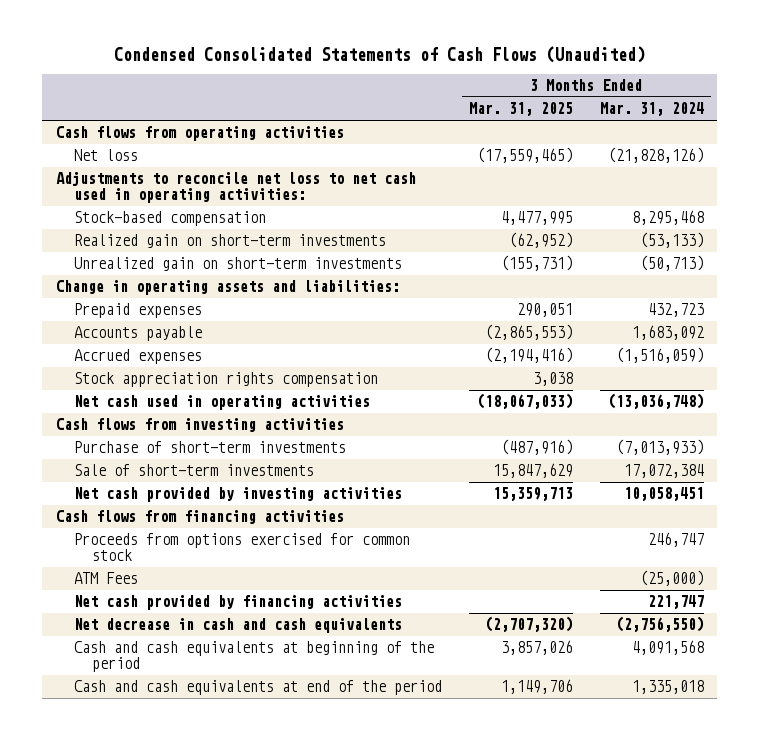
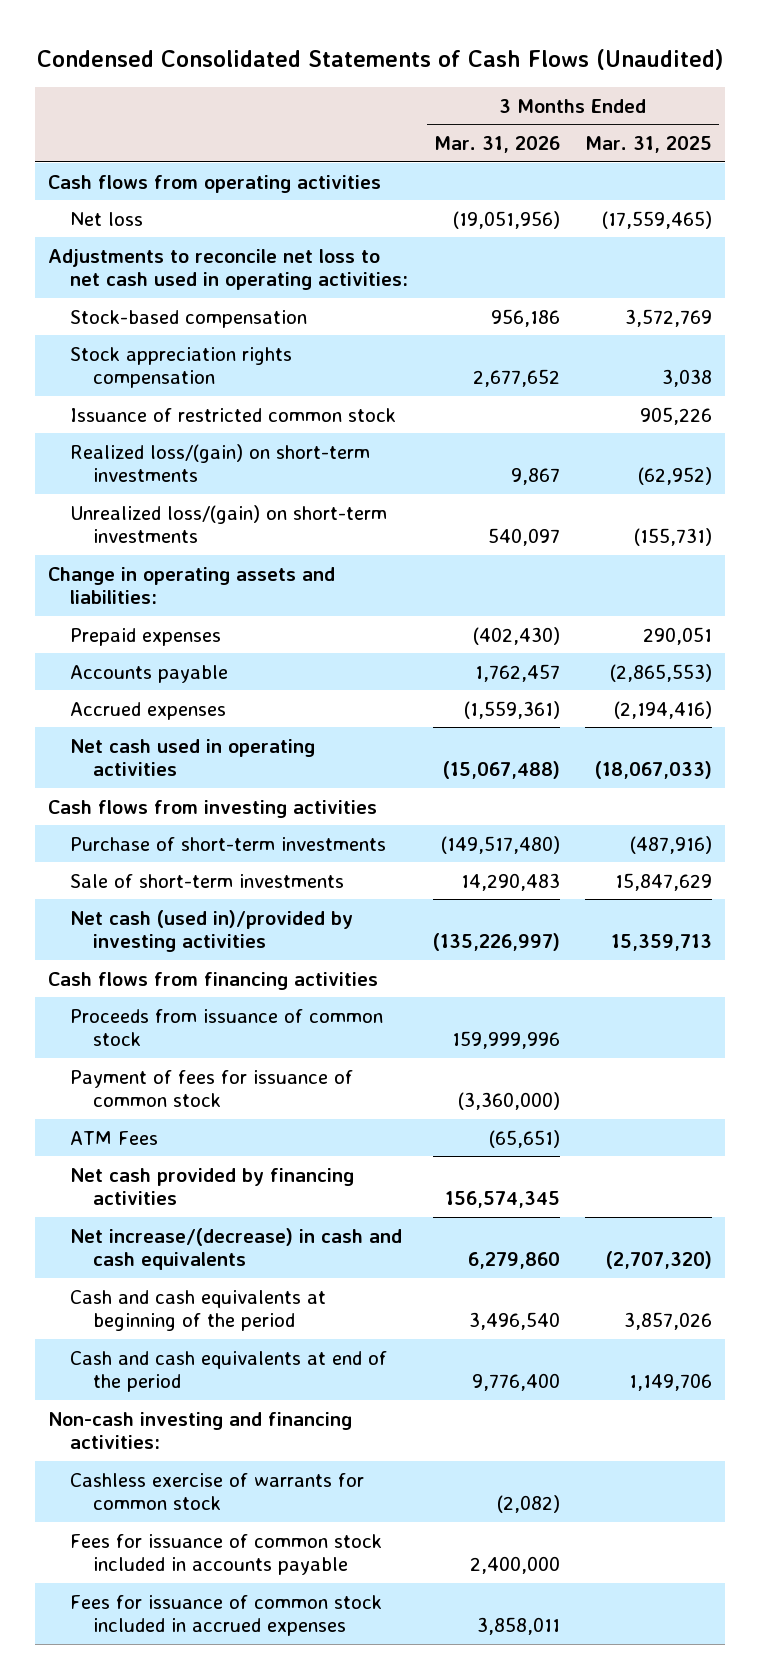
- | 3 Months Ended Mar. 31, 2025 | 3 Months Ended Mar. 31, 2024
+ | 3 Months Ended Mar. 31, 2026 | 3 Months Ended Mar. 31, 2025
- Stock-based compensation | 4,477,995 | 8,295,468
- Realized gain on short-term investments | (62,952) | (53,133)
- Unrealized gain on short-term investments | (155,731) | (50,713)
+ Stock-based compensation | 956,186 | 3,572,769
moved up: Stock appreciation rights compensation | 2,677,652 | 3,038
+ Issuance of restricted common stock | | 905,226
+ Realized loss/(gain) on short-term investments | 9,867 | (62,952)
+ Unrealized loss/(gain) on short-term investments | 540,097 | (155,731)
- Net cash provided by investing activities | 15,359,713 | 10,058,451
+ Net cash (used in)/provided by investing activities | (135,226,997) | 15,359,713
- Proceeds from options exercised for common stock | | 246,747
+ Proceeds from issuance of common stock | 159,999,996 |
+ Payment of fees for issuance of common stock | (3,360,000) |
- Net decrease in cash and cash equivalents | (2,707,320) | (2,756,550)
+ Net increase/(decrease) in cash and cash equivalents | 6,279,860 | (2,707,320)
+ Non-cash investing and financing activities:
+ Cashless exercise of warrants for common stock | (2,082) |
+ Fees for issuance of common stock included in accounts payable | 2,400,000 |
+ Fees for issuance of common stock included in accrued expenses | 3,858,011 |

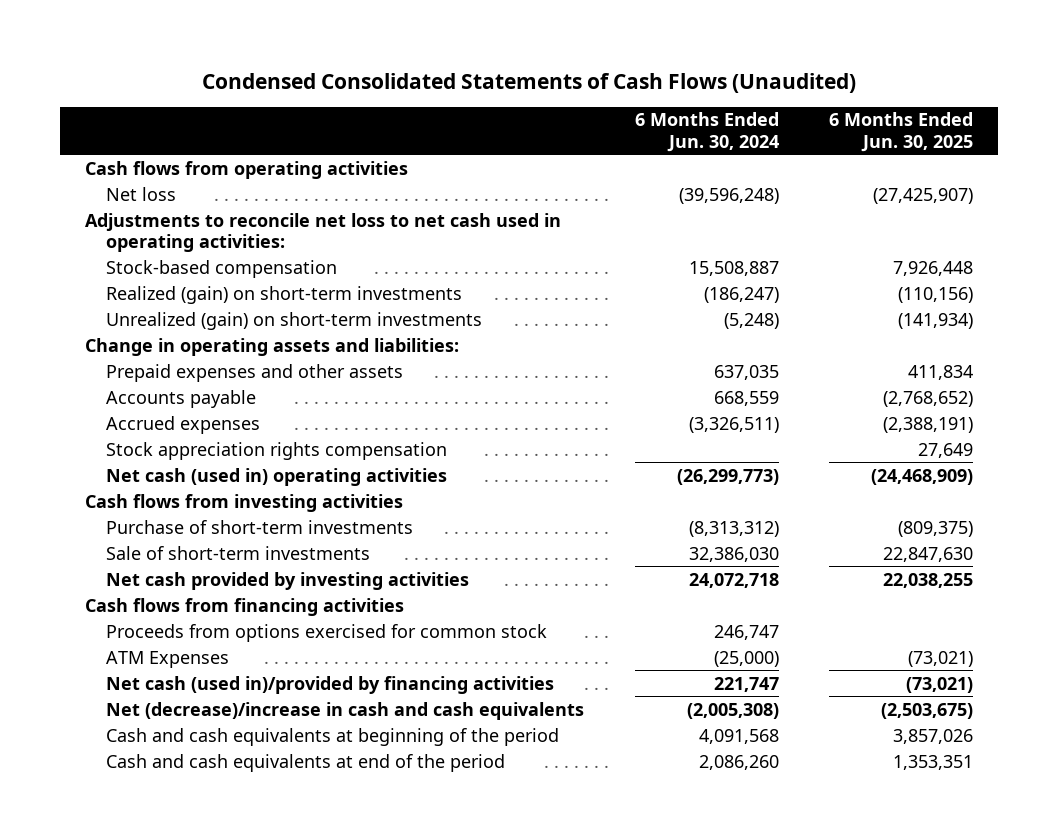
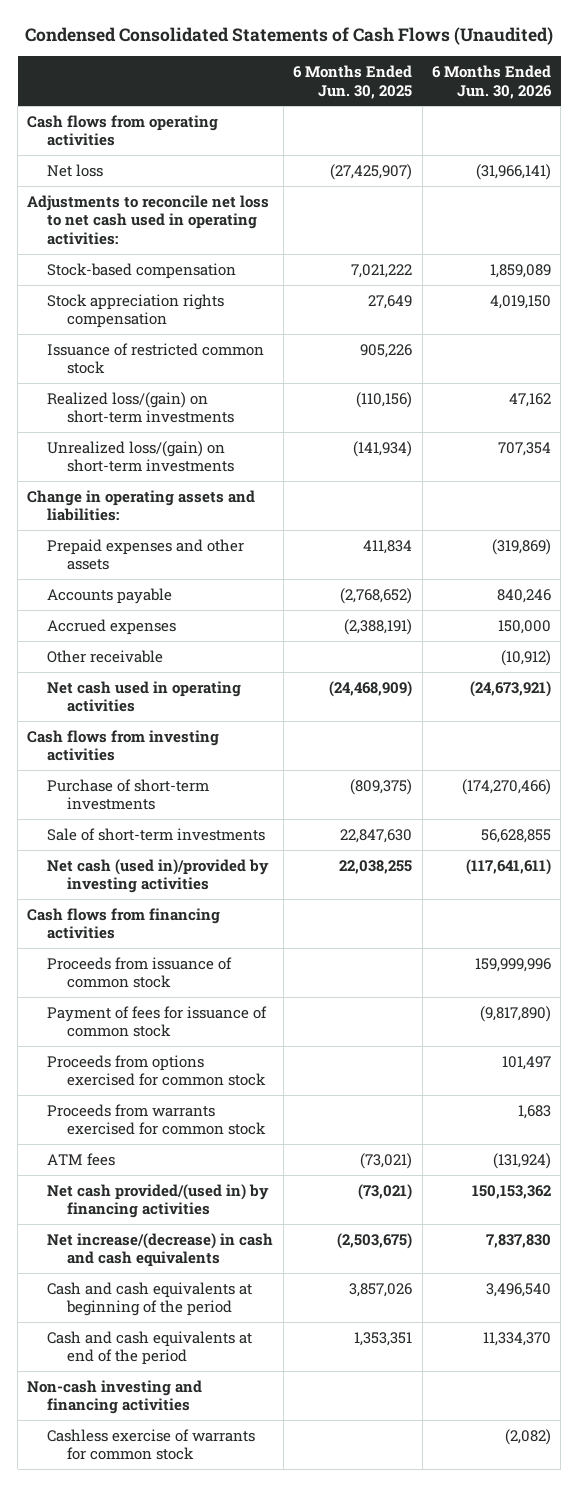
- | 6 Months Ended Jun. 30, 2024 | 6 Months Ended Jun. 30, 2025
+ | 6 Months Ended Jun. 30, 2025 | 6 Months Ended Jun. 30, 2026
- Stock-based compensation | 15,508,887 | 7,926,448
- Realized (gain) on short-term investments | (186,247) | (110,156)
- Unrealized (gain) on short-term investments | (5,248) | (141,934)
+ Stock-based compensation | 7,021,222 | 1,859,089
moved up: Stock appreciation rights compensation | 27,649 | 4,019,150
+ Issuance of restricted common stock | 905,226 |
+ Realized loss/(gain) on short-term investments | (110,156) | 47,162
+ Unrealized loss/(gain) on short-term investments | (141,934) | 707,354
- Net cash (used in) operating activities | (26,299,773) | (24,468,909)
+ Other receivable | | (10,912)
+ Net cash used in operating activities | (24,468,909) | (24,673,921)
- Net cash provided by investing activities | 24,072,718 | 22,038,255
+ Net cash (used in)/provided by investing activities | 22,038,255 | (117,641,611)
+ Proceeds from issuance of common stock | | 159,999,996
+ Payment of fees for issuance of common stock | | (9,817,890)
- ATM Expenses | (25,000) | (73,021)
- Net cash (used in)/provided by financing activities | 221,747 | (73,021)
- Net (decrease)/increase in cash and cash equivalents | (2,005,308) | (2,503,675)
+ Proceeds from warrants exercised for common stock | | 1,683
+ ATM fees | (73,021) | (131,924)
+ Net cash provided/(used in) by financing activities | (73,021) | 150,153,362
+ Net increase/(decrease) in cash and cash equivalents | (2,503,675) | 7,837,830
+ Non-cash investing and financing activities
+ Cashless exercise of warrants for common stock | | (2,082)

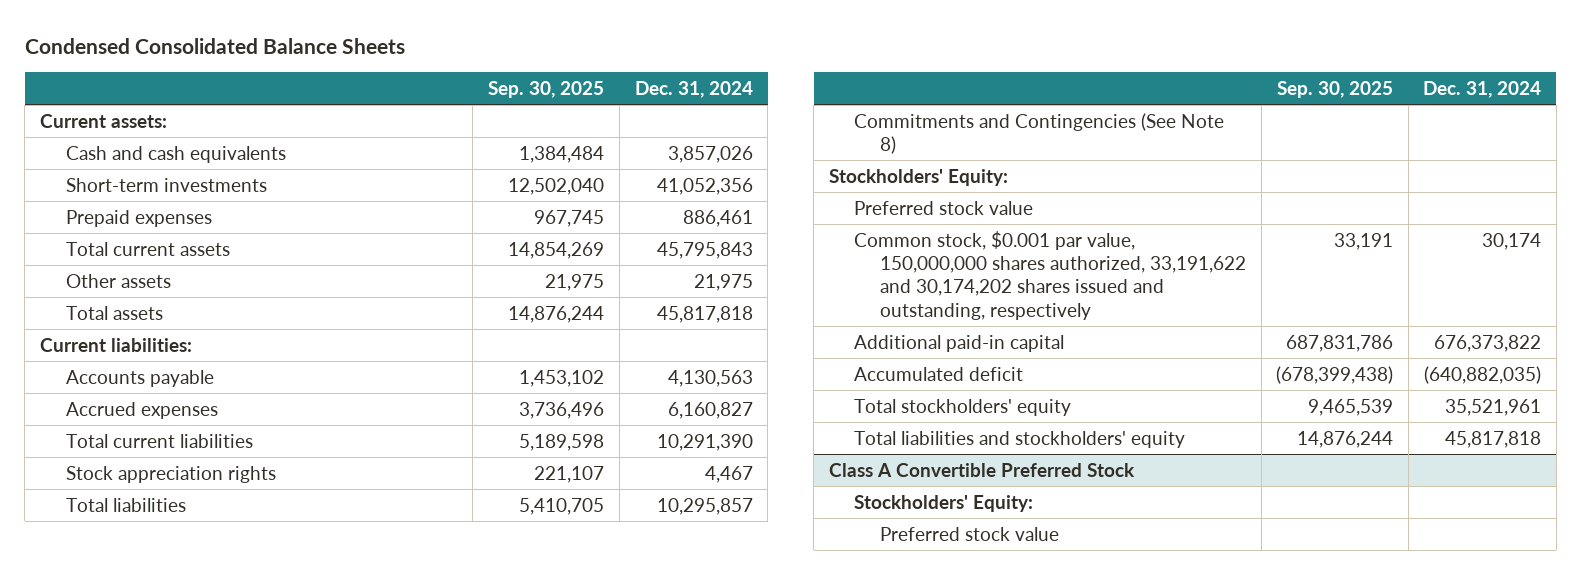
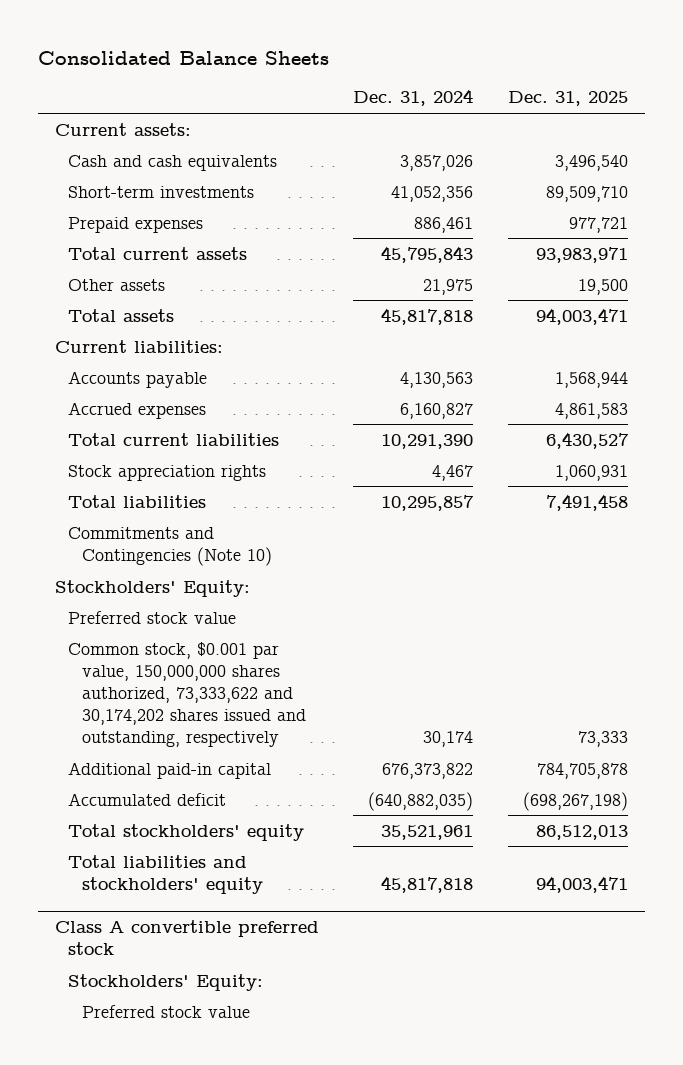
- Condensed Consolidated Balance Sheets
+ Consolidated Balance Sheets
- | Sep. 30, 2025 | Dec. 31, 2024
+ | Dec. 31, 2024 | Dec. 31, 2025
- Commitments and Contingencies (See Note 8)
+ Commitments and Contingencies (Note 10)
- Common stock, $0.001 par value, 150,000,000 shares authorized, 33,191,622 and 30,174,202 shares issued and outstanding, respectively | 33,191 | 30,174
+ Common stock, $0.001 par value, 150,000,000 shares authorized, 73,333,622 and 30,174,202 shares issued and outstanding, respectively | 30,174 | 73,333
- Class A Convertible Preferred Stock
+ Class A convertible preferred stock

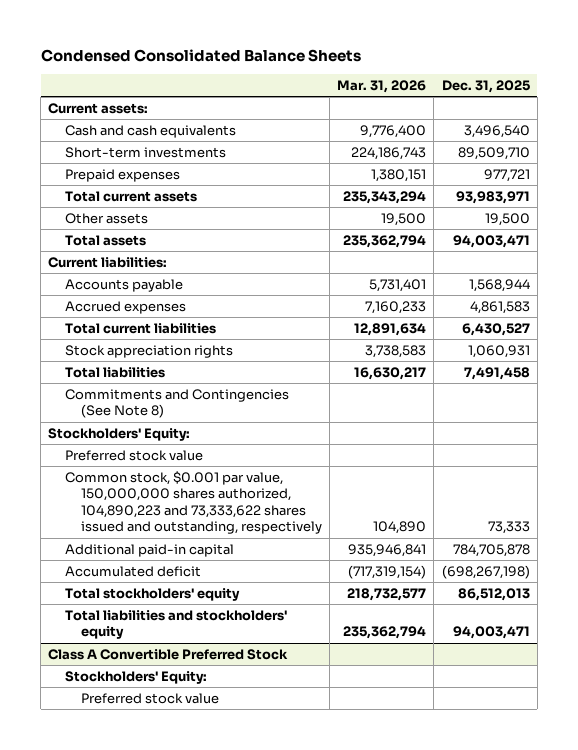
- Consolidated Balance Sheets
+ Condensed Consolidated Balance Sheets
- | Dec. 31, 2024 | Dec. 31, 2025
+ | Mar. 31, 2026 | Dec. 31, 2025
- Commitments and Contingencies (Note 10)
+ Commitments and Contingencies (See Note 8)
- Common stock, $0.001 par value, 150,000,000 shares authorized, 73,333,622 and 30,174,202 shares issued and outstanding, respectively | 30,174 | 73,333
+ Common stock, $0.001 par value, 150,000,000 shares authorized, 104,890,223 and 73,333,622 shares issued and outstanding, respectively | 104,890 | 73,333
- Class A convertible preferred stock
+ Class A Convertible Preferred Stock

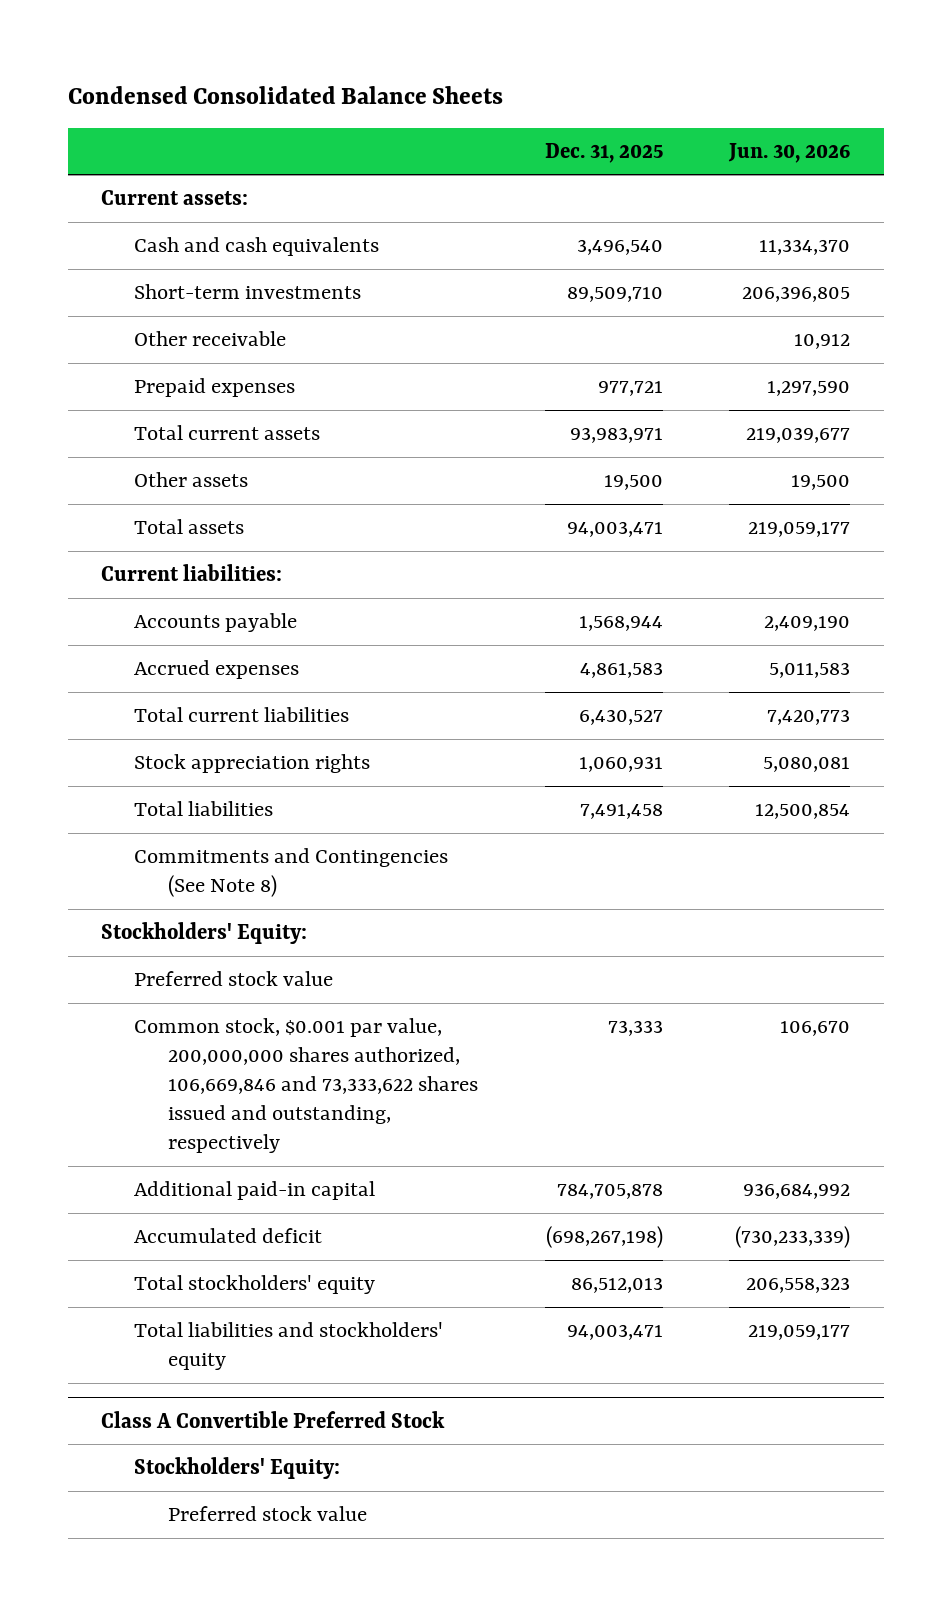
- | Mar. 31, 2026 | Dec. 31, 2025
+ | Dec. 31, 2025 | Jun. 30, 2026
+ Other receivable | | 10,912
- Common stock, $0.001 par value, 150,000,000 shares authorized, 104,890,223 and 73,333,622 shares issued and outstanding, respectively | 104,890 | 73,333
+ Common stock, $0.001 par value, 200,000,000 shares authorized, 106,669,846 and 73,333,622 shares issued and outstanding, respectively | 73,333 | 106,670

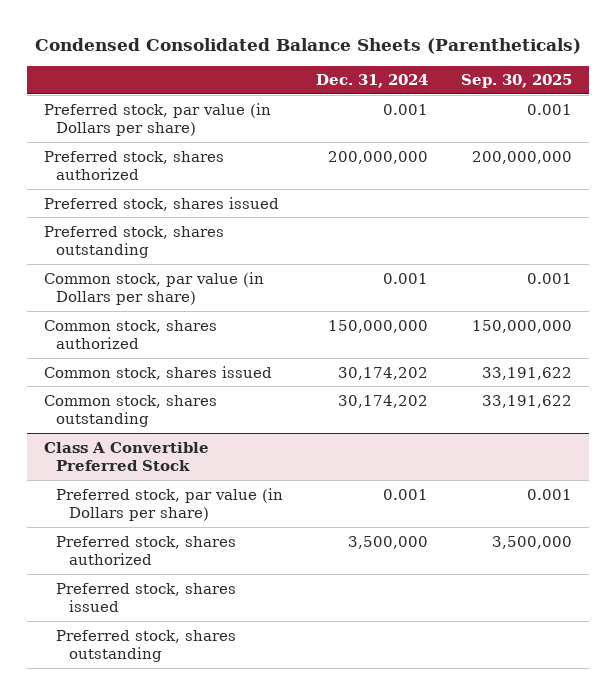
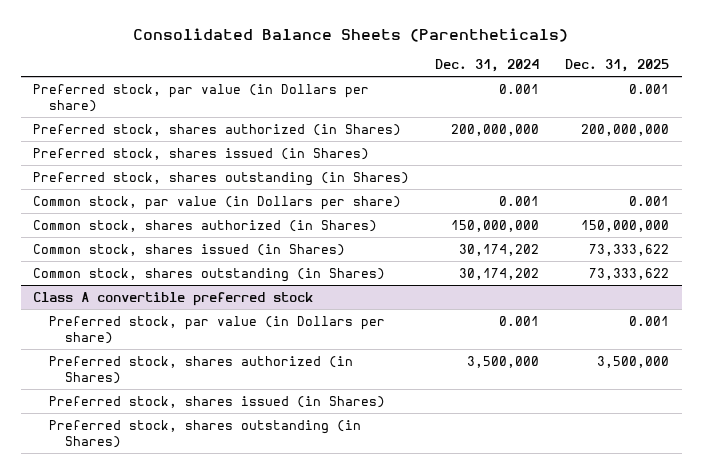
- Condensed Consolidated Balance Sheets (Parentheticals)
+ Consolidated Balance Sheets (Parentheticals)
- | Dec. 31, 2024 | Sep. 30, 2025
+ | Dec. 31, 2024 | Dec. 31, 2025
- Preferred stock, shares authorized | 200,000,000 | 200,000,000
- Preferred stock, shares issued
- Preferred stock, shares outstanding
+ Preferred stock, shares authorized (in Shares) | 200,000,000 | 200,000,000
+ Preferred stock, shares issued (in Shares)
+ Preferred stock, shares outstanding (in Shares)
- Common stock, shares authorized | 150,000,000 | 150,000,000
- Common stock, shares issued | 30,174,202 | 33,191,622
- Common stock, shares outstanding | 30,174,202 | 33,191,622
- Class A Convertible Preferred Stock
+ Common stock, shares authorized (in Shares) | 150,000,000 | 150,000,000
+ Common stock, shares issued (in Shares) | 30,174,202 | 73,333,622
+ Common stock, shares outstanding (in Shares) | 30,174,202 | 73,333,622
+ Class A convertible preferred stock
- Preferred stock, shares authorized | 3,500,000 | 3,500,000
- Preferred stock, shares issued
- Preferred stock, shares outstanding
+ Preferred stock, shares authorized (in Shares) | 3,500,000 | 3,500,000
+ Preferred stock, shares issued (in Shares)
+ Preferred stock, shares outstanding (in Shares)

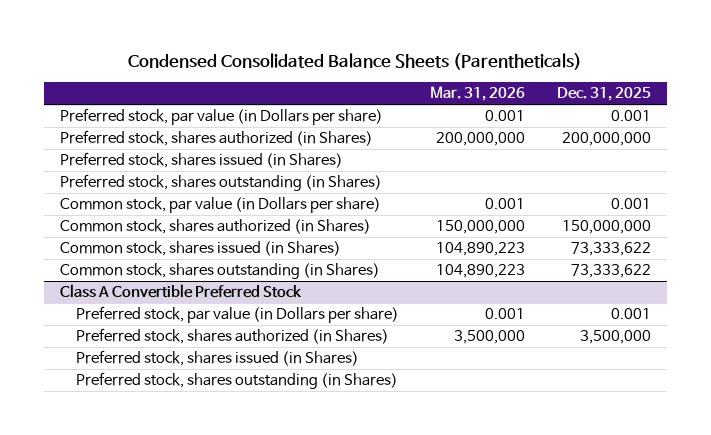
- Consolidated Balance Sheets (Parentheticals)
+ Condensed Consolidated Balance Sheets (Parentheticals)
- | Dec. 31, 2024 | Dec. 31, 2025
+ | Mar. 31, 2026 | Dec. 31, 2025
- Class A convertible preferred stock
+ Class A Convertible Preferred Stock

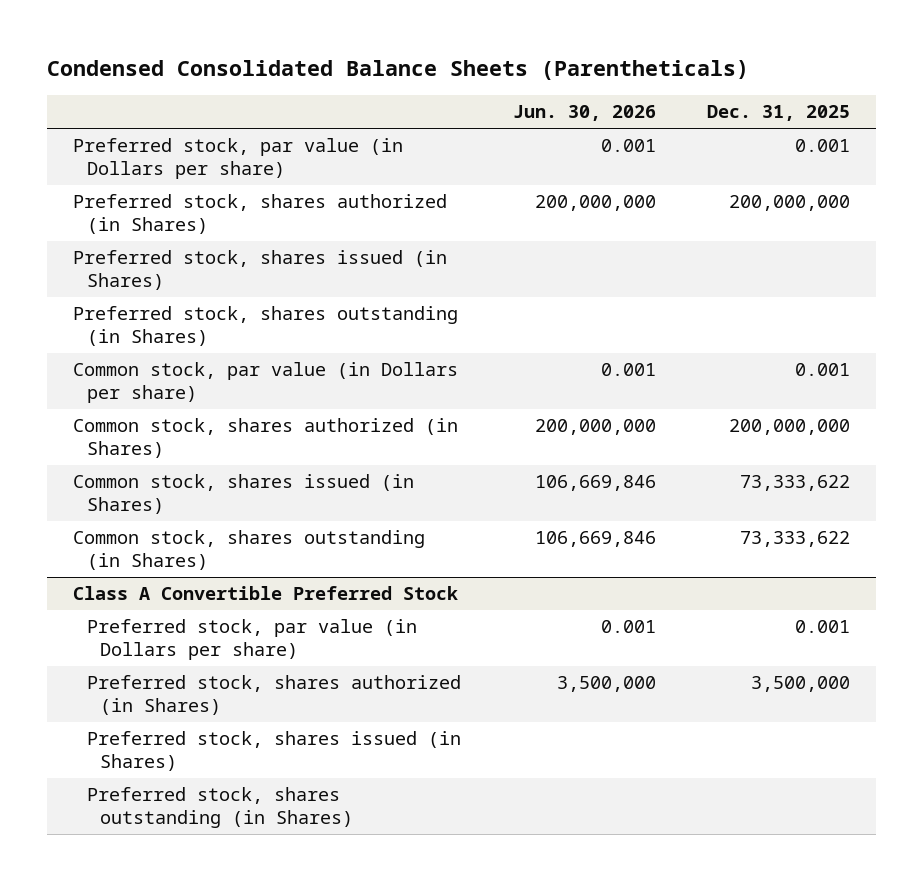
- | Mar. 31, 2026 | Dec. 31, 2025
+ | Jun. 30, 2026 | Dec. 31, 2025
- Common stock, shares authorized (in Shares) | 150,000,000 | 150,000,000
+ Common stock, shares authorized (in Shares) | 200,000,000 | 200,000,000

